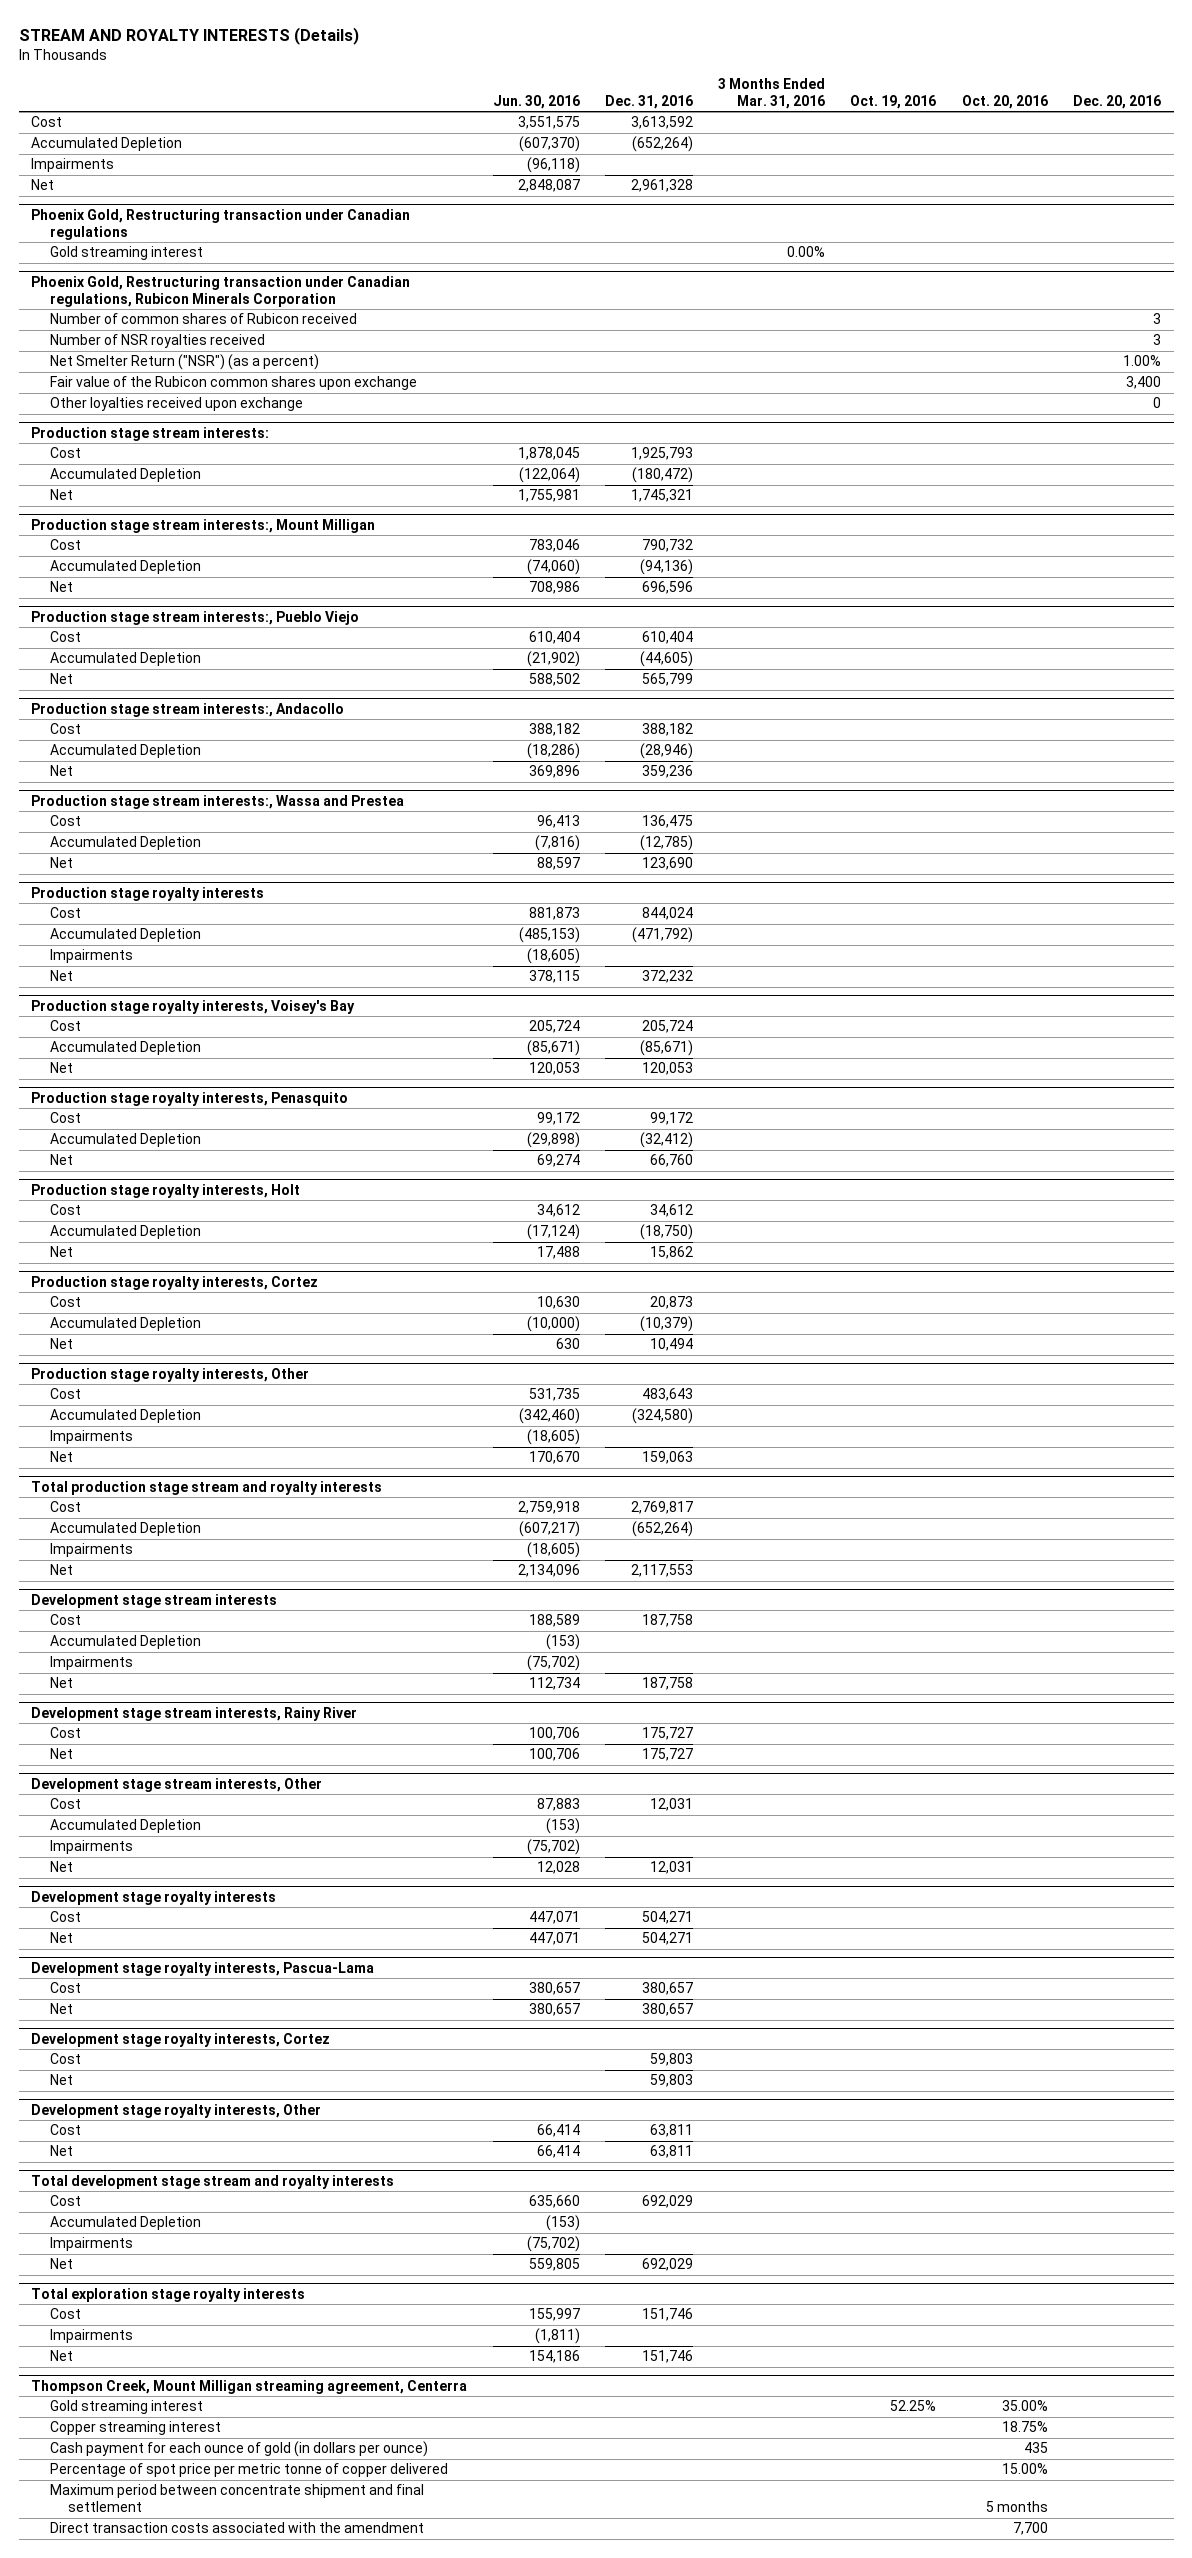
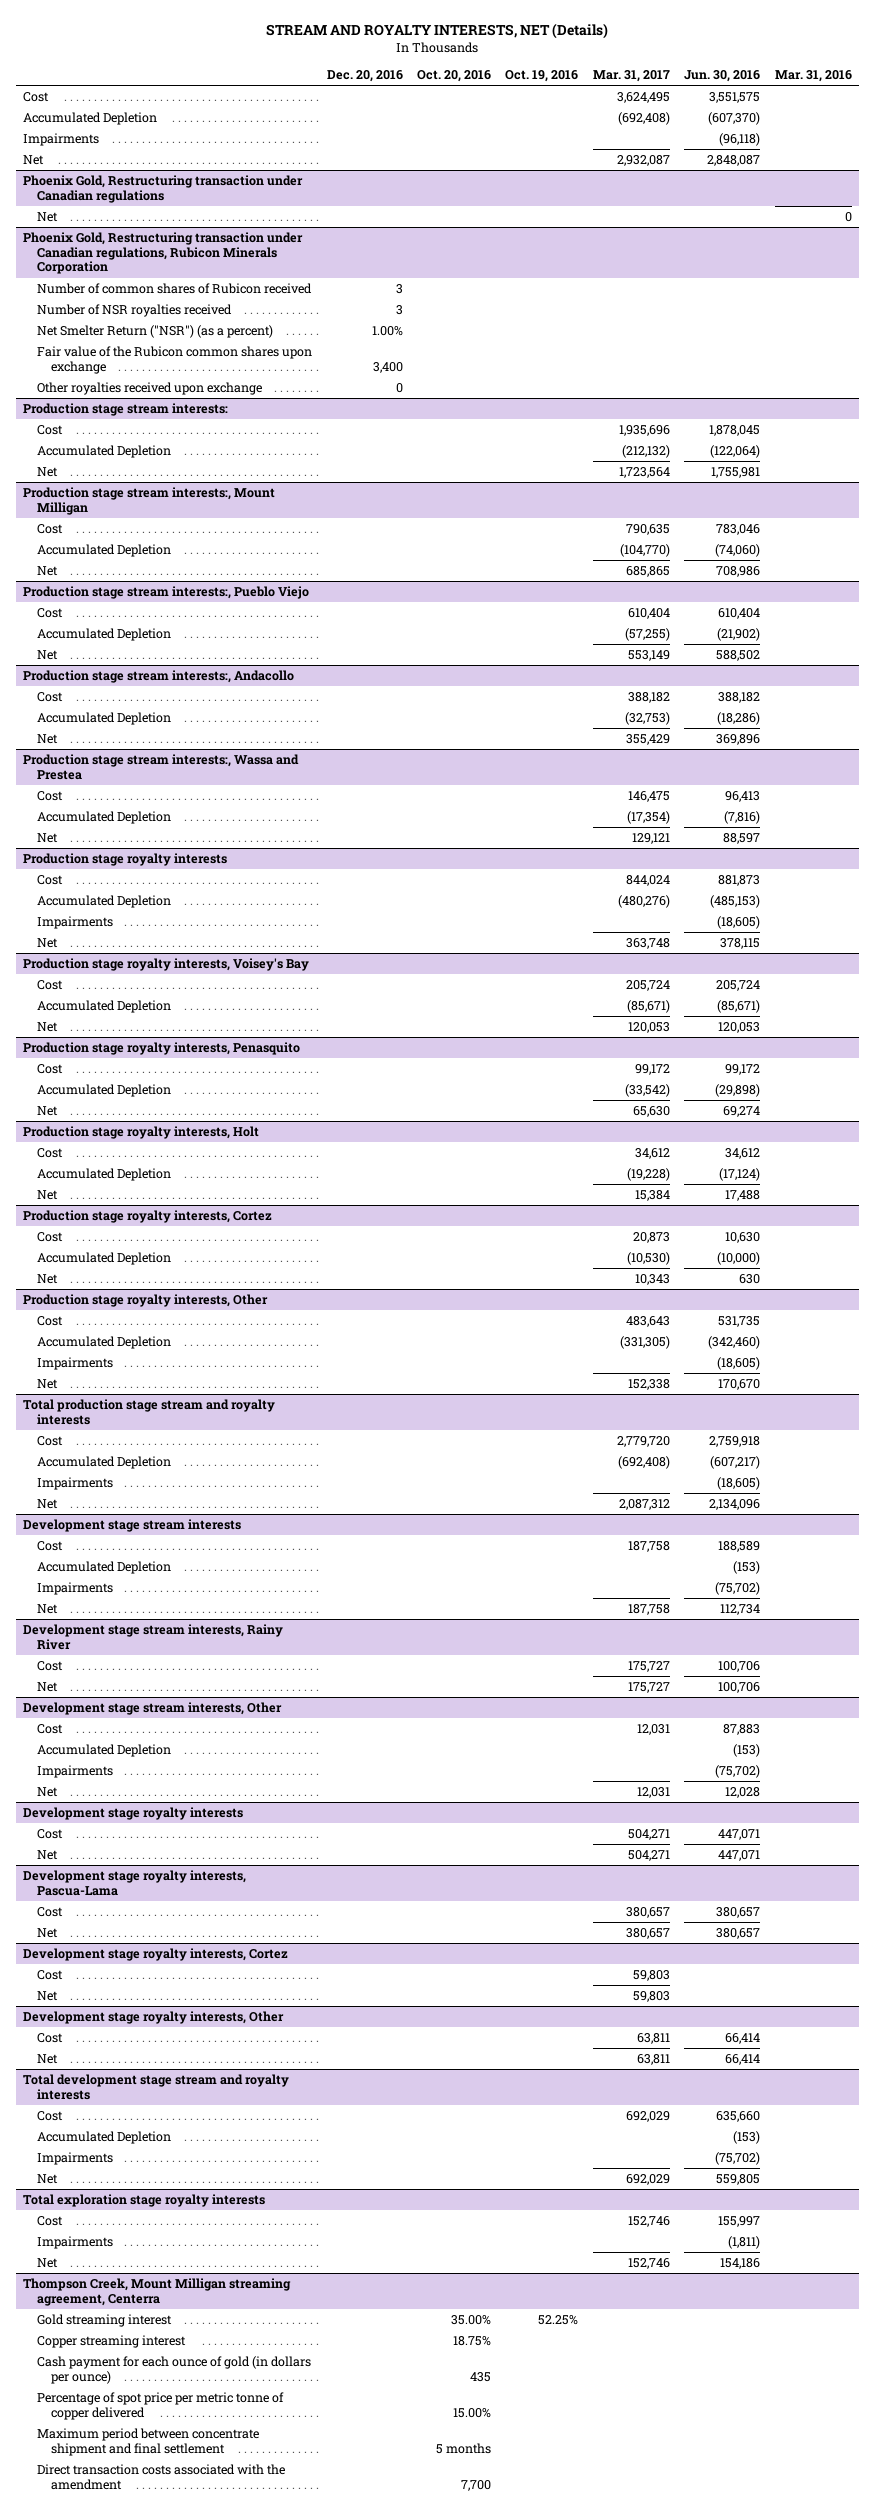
- STREAM AND ROYALTY INTERESTS (Details)
+ STREAM AND ROYALTY INTERESTS, NET (Details)
- | Jun. 30, 2016 | Dec. 31, 2016 | 3 Months Ended Mar. 31, 2016 | Oct. 19, 2016 | Oct. 20, 2016 | Dec. 20, 2016
+ | Dec. 20, 2016 | Oct. 20, 2016 | Oct. 19, 2016 | Mar. 31, 2017 | Jun. 30, 2016 | Mar. 31, 2016
@ Phoenix Gold, Restructuring transaction under Canadian regulations
- Gold streaming interest | | | 0.00% | | |
+ Net | | | | | | 0
@ Phoenix Gold, Restructuring transaction under Canadian regulations, Rubicon Minerals Corporation
- Other loyalties received upon exchange | | | | | | 0
+ Other royalties received upon exchange | 0 | | | | |

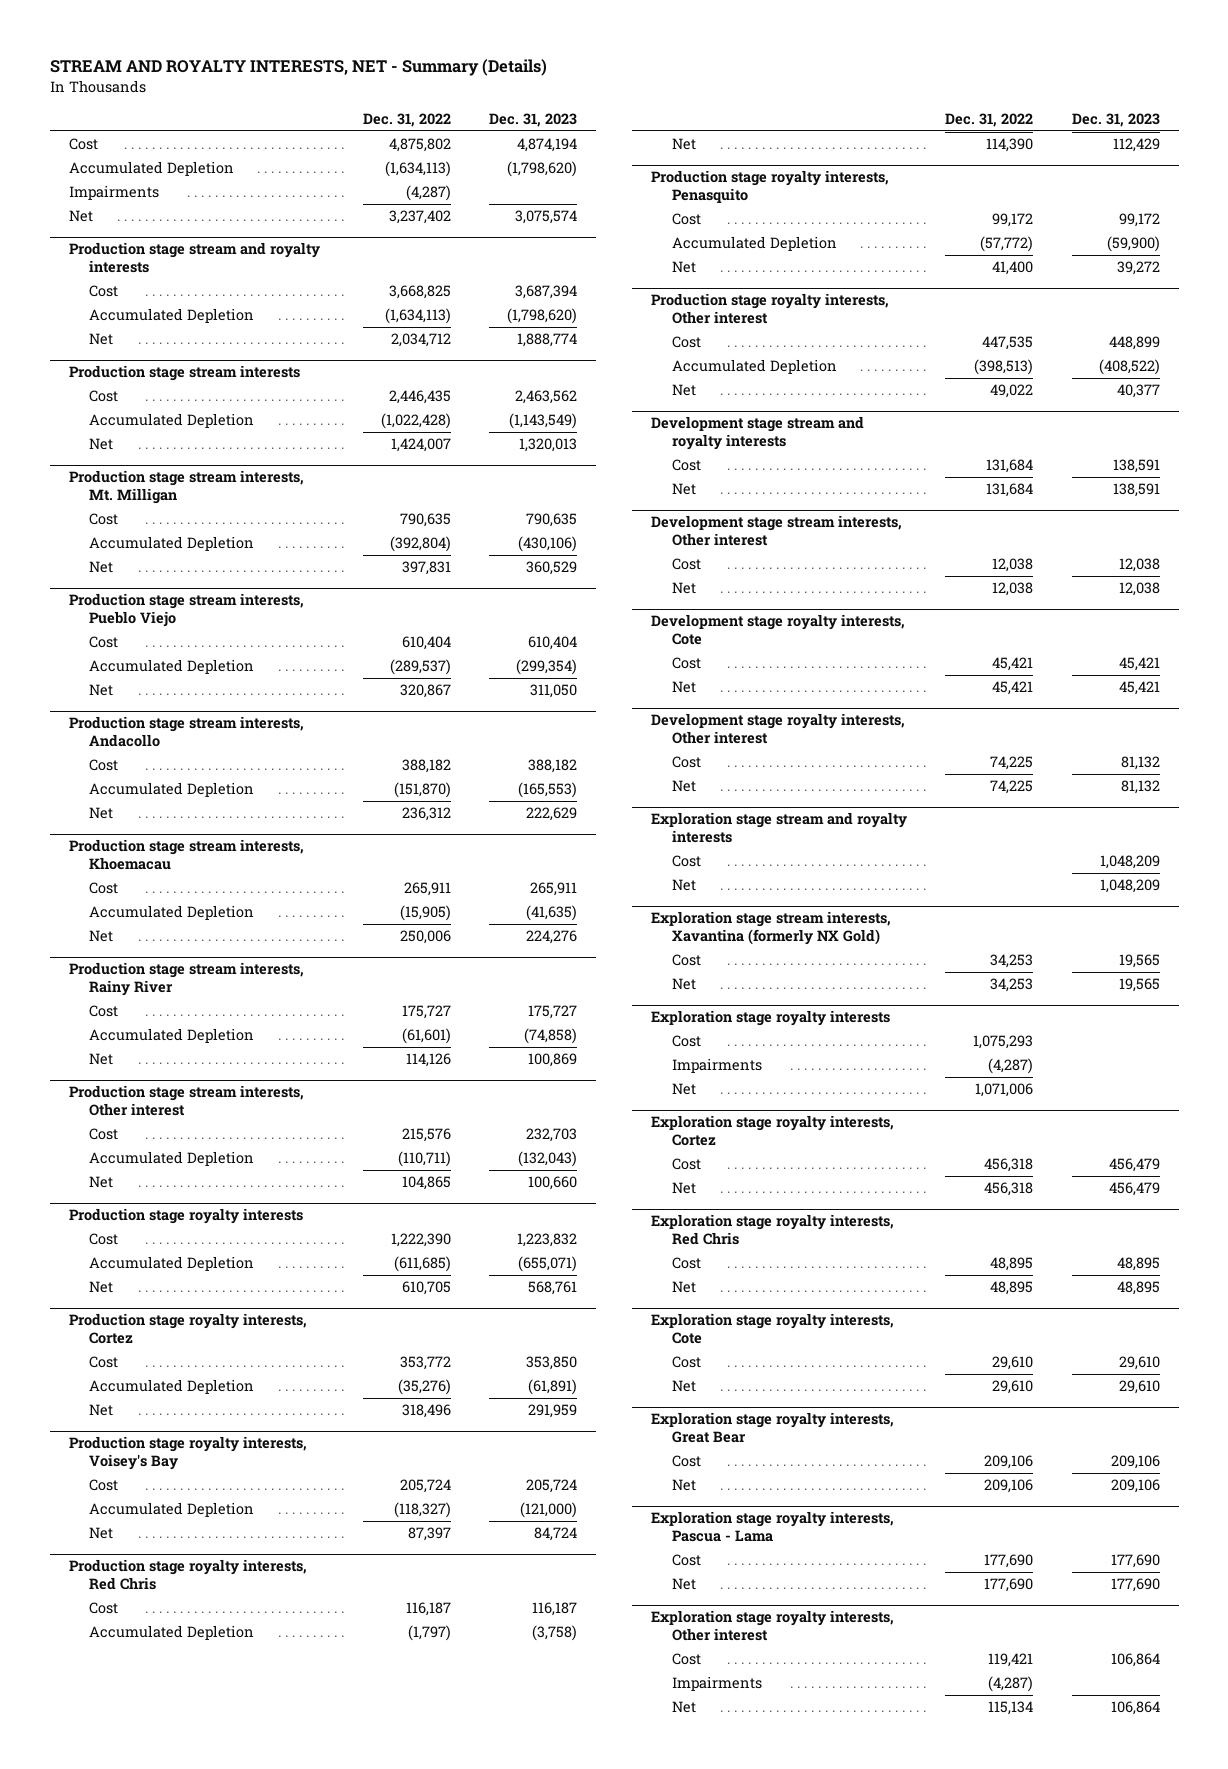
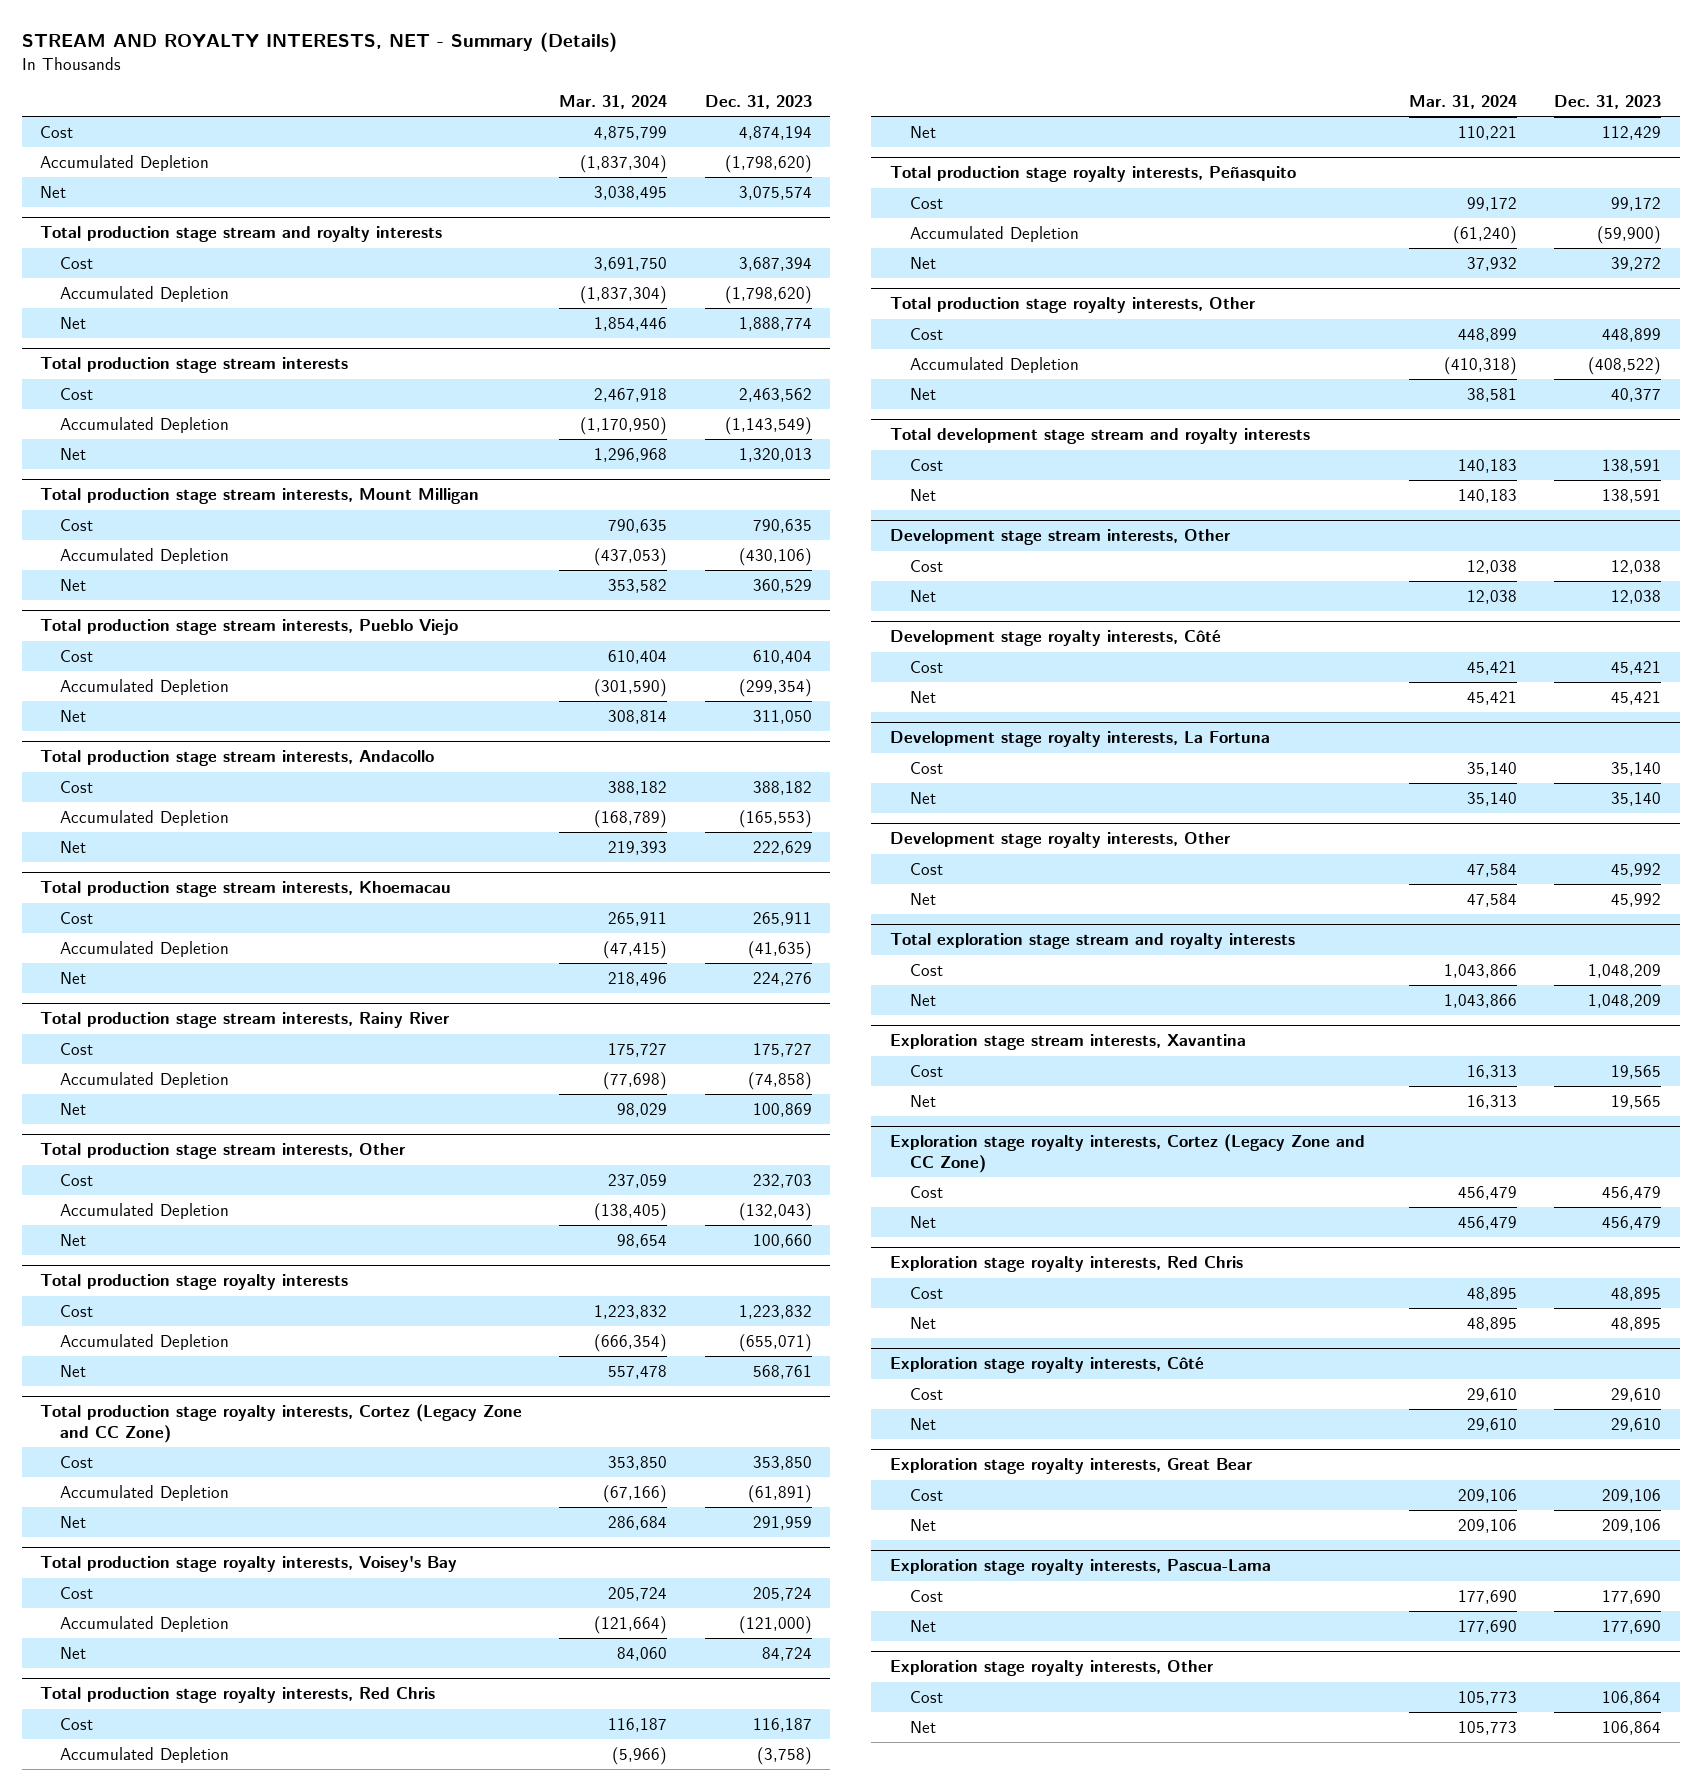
- | Dec. 31, 2022 | Dec. 31, 2023
+ | Mar. 31, 2024 | Dec. 31, 2023
- Impairments | (4,287) |
- Production stage stream and royalty interests
+ Total production stage stream and royalty interests
- Production stage stream interests
+ Total production stage stream interests
- Production stage stream interests, Mt. Milligan
+ Total production stage stream interests, Mount Milligan
- Production stage stream interests, Pueblo Viejo
+ Total production stage stream interests, Pueblo Viejo
- Production stage stream interests, Andacollo
+ Total production stage stream interests, Andacollo
- Production stage stream interests, Khoemacau
+ Total production stage stream interests, Khoemacau
- Production stage stream interests, Rainy River
+ Total production stage stream interests, Rainy River
- Production stage stream interests, Other interest
+ Total production stage stream interests, Other
- Production stage royalty interests
+ Total production stage royalty interests
- Production stage royalty interests, Cortez
+ Total production stage royalty interests, Cortez (Legacy Zone and CC Zone)
- Production stage royalty interests, Voisey's Bay
+ Total production stage royalty interests, Voisey's Bay
- Production stage royalty interests, Red Chris
+ Total production stage royalty interests, Red Chris
- Production stage royalty interests, Penasquito
+ Total production stage royalty interests, Peñasquito
- Production stage royalty interests, Other interest
+ Total production stage royalty interests, Other
- Development stage stream and royalty interests
+ Total development stage stream and royalty interests
- Development stage stream interests, Other interest
+ Development stage stream interests, Other
- Development stage royalty interests, Cote
+ Development stage royalty interests, Côté
- Development stage royalty interests, Other interest
- Cost | 74,225 | 81,132
- Net | 74,225 | 81,132
- Exploration stage stream and royalty interests
+ Development stage royalty interests, La Fortuna
+ Cost | 35,140 | 35,140
+ Net | 35,140 | 35,140
+ Development stage royalty interests, Other
+ Cost | 47,584 | 45,992
+ Net | 47,584 | 45,992
+ Total exploration stage stream and royalty interests
- Exploration stage stream interests, Xavantina (formerly NX Gold)
+ Exploration stage stream interests, Xavantina
- Exploration stage royalty interests
- Cost | 1,075,293 |
- Impairments | (4,287) |
- Net | 1,071,006 |
- Exploration stage royalty interests, Cortez
+ Exploration stage royalty interests, Cortez (Legacy Zone and CC Zone)
- Exploration stage royalty interests, Cote
+ Exploration stage royalty interests, Côté
- Exploration stage royalty interests, Pascua - Lama
+ Exploration stage royalty interests, Pascua-Lama
- Exploration stage royalty interests, Other interest
+ Exploration stage royalty interests, Other
- Impairments | (4,287) |

